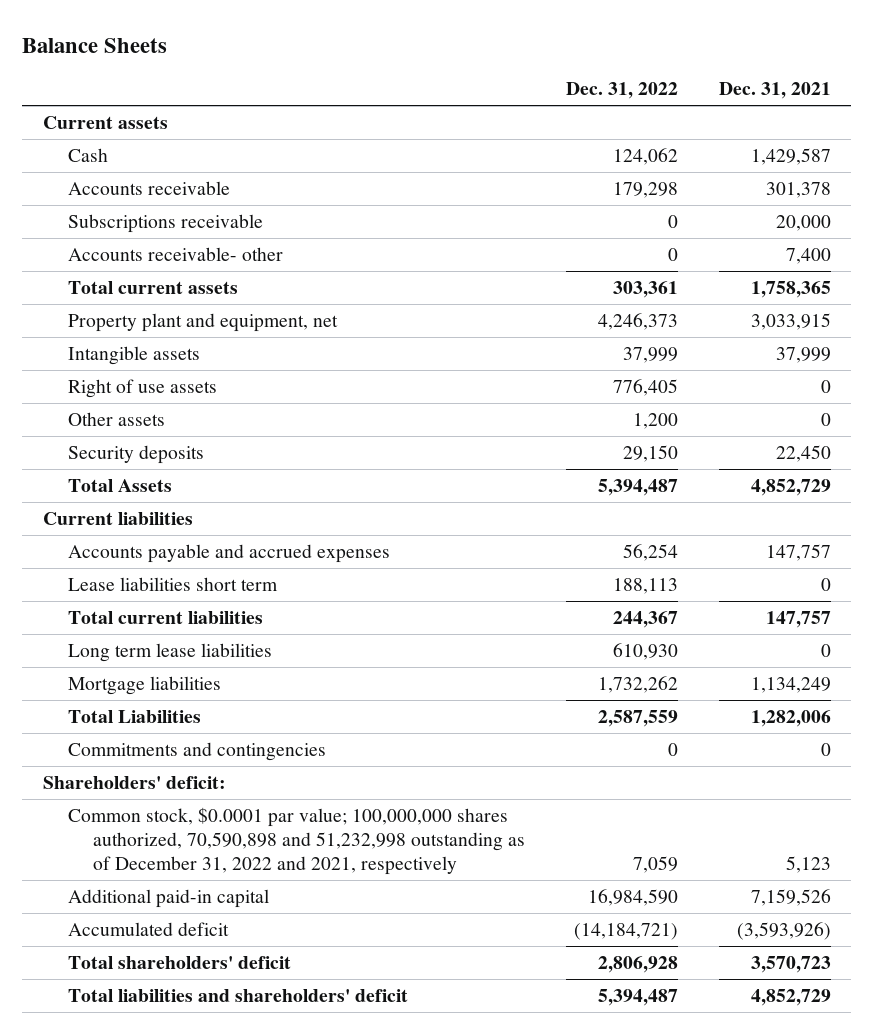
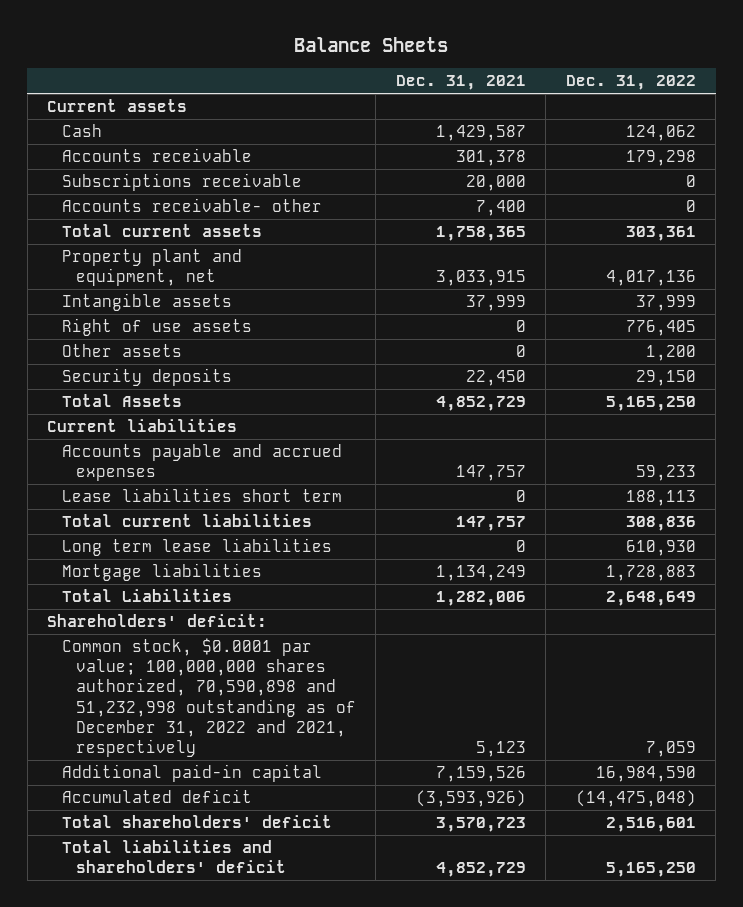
- | Dec. 31, 2022 | Dec. 31, 2021
+ | Dec. 31, 2021 | Dec. 31, 2022
- Property plant and equipment, net | 4,246,373 | 3,033,915
+ Property plant and equipment, net | 3,033,915 | 4,017,136
- Total Assets | 5,394,487 | 4,852,729
+ Total Assets | 4,852,729 | 5,165,250
- Accounts payable and accrued expenses | 56,254 | 147,757
+ Accounts payable and accrued expenses | 147,757 | 59,233
- Total current liabilities | 244,367 | 147,757
+ Total current liabilities | 147,757 | 308,836
- Mortgage liabilities | 1,732,262 | 1,134,249
- Total Liabilities | 2,587,559 | 1,282,006
- Commitments and contingencies | 0 | 0
+ Mortgage liabilities | 1,134,249 | 1,728,883
+ Total Liabilities | 1,282,006 | 2,648,649
- Accumulated deficit | (14,184,721) | (3,593,926)
- Total shareholders' deficit | 2,806,928 | 3,570,723
- Total liabilities and shareholders' deficit | 5,394,487 | 4,852,729
+ Accumulated deficit | (3,593,926) | (14,475,048)
+ Total shareholders' deficit | 3,570,723 | 2,516,601
+ Total liabilities and shareholders' deficit | 4,852,729 | 5,165,250

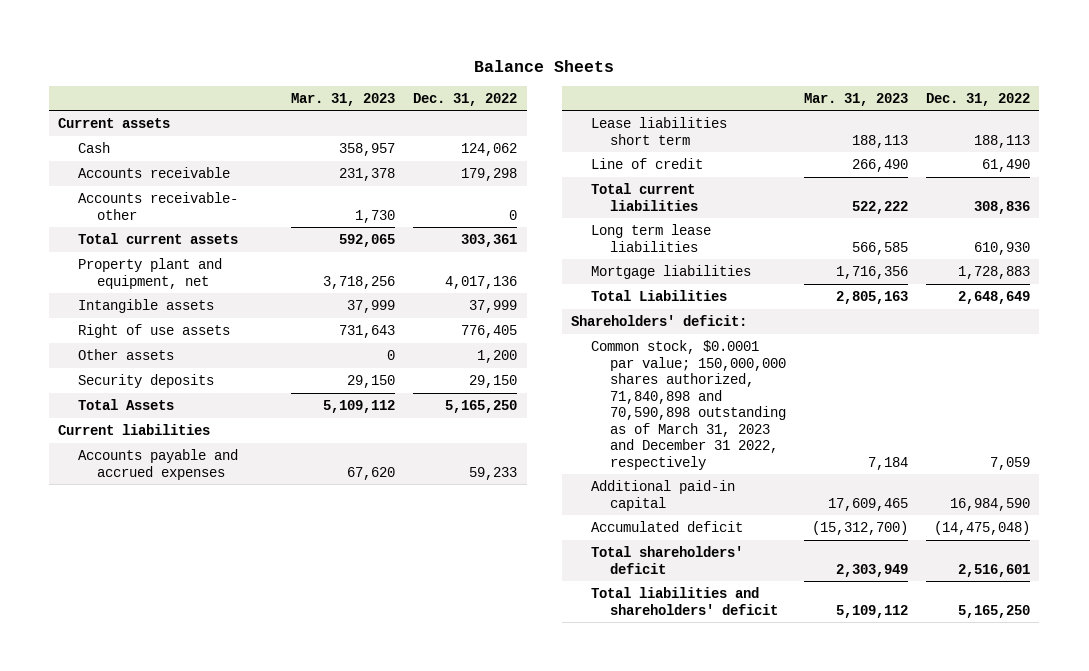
- | Dec. 31, 2021 | Dec. 31, 2022
+ | Mar. 31, 2023 | Dec. 31, 2022
- Subscriptions receivable | 20,000 | 0
+ Line of credit | 266,490 | 61,490
- Common stock, $0.0001 par value; 100,000,000 shares authorized, 70,590,898 and 51,232,998 outstanding as of December 31, 2022 and 2021, respectively | 5,123 | 7,059
+ Common stock, $0.0001 par value; 150,000,000 shares authorized, 71,840,898 and 70,590,898 outstanding as of March 31, 2023 and December 31 2022, respectively | 7,184 | 7,059

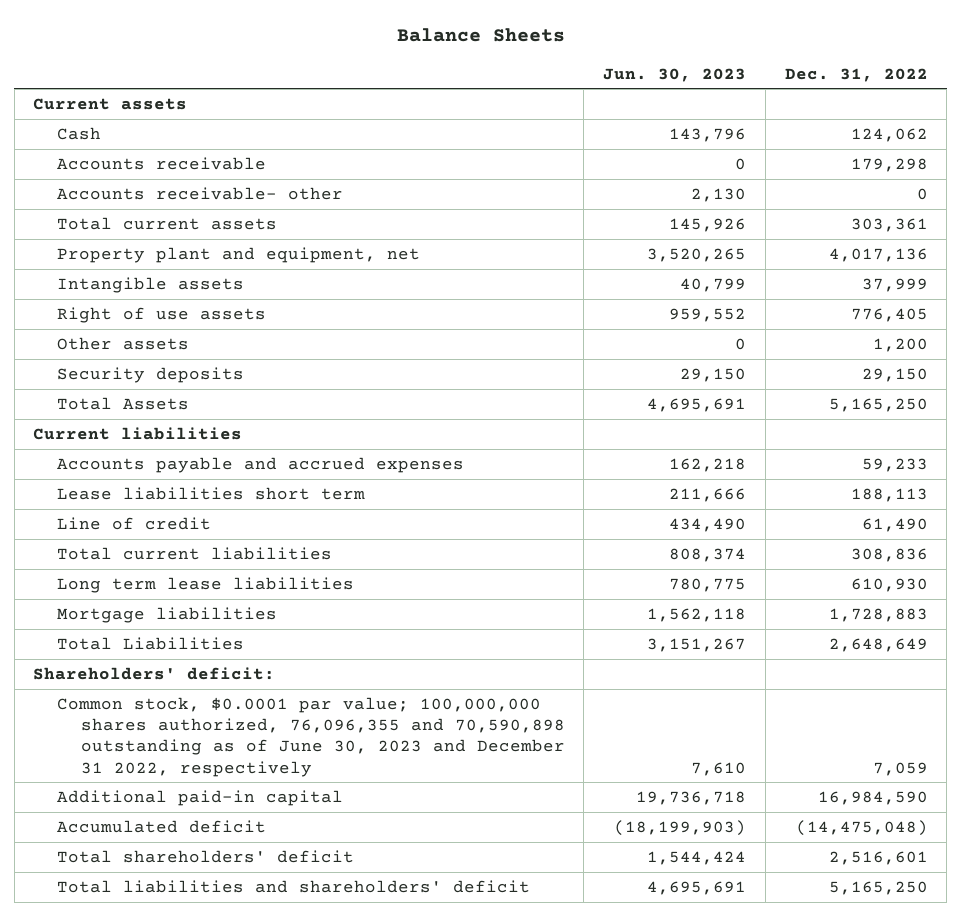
- | Mar. 31, 2023 | Dec. 31, 2022
+ | Jun. 30, 2023 | Dec. 31, 2022
- Common stock, $0.0001 par value; 150,000,000 shares authorized, 71,840,898 and 70,590,898 outstanding as of March 31, 2023 and December 31 2022, respectively | 7,184 | 7,059
+ Common stock, $0.0001 par value; 100,000,000 shares authorized, 76,096,355 and 70,590,898 outstanding as of June 30, 2023 and December 31 2022, respectively | 7,610 | 7,059

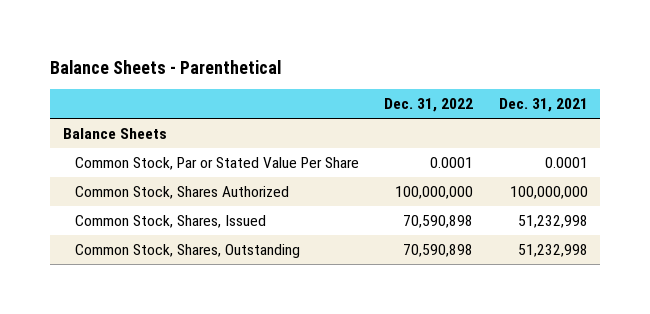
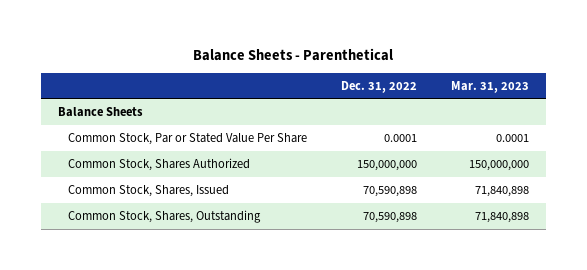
- | Dec. 31, 2022 | Dec. 31, 2021
+ | Dec. 31, 2022 | Mar. 31, 2023
- Common Stock, Shares Authorized | 100,000,000 | 100,000,000
+ Common Stock, Shares Authorized | 150,000,000 | 150,000,000

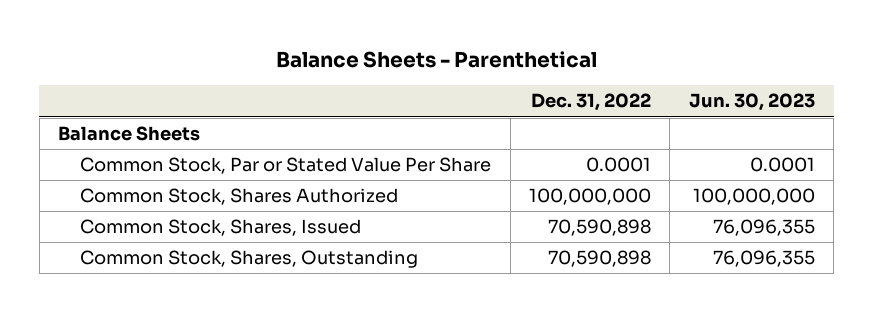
- | Dec. 31, 2022 | Mar. 31, 2023
+ | Dec. 31, 2022 | Jun. 30, 2023
- Common Stock, Shares Authorized | 150,000,000 | 150,000,000
+ Common Stock, Shares Authorized | 100,000,000 | 100,000,000

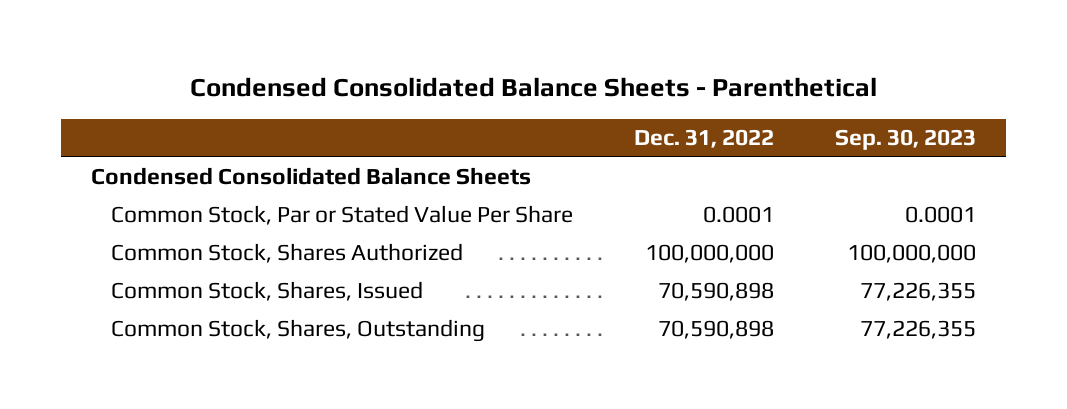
- Balance Sheets - Parenthetical
+ Condensed Consolidated Balance Sheets - Parenthetical
- | Dec. 31, 2022 | Jun. 30, 2023
+ | Dec. 31, 2022 | Sep. 30, 2023
- Balance Sheets
+ Condensed Consolidated Balance Sheets

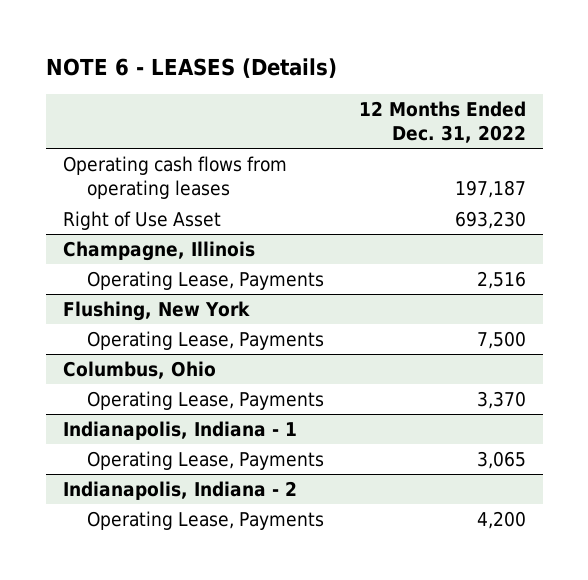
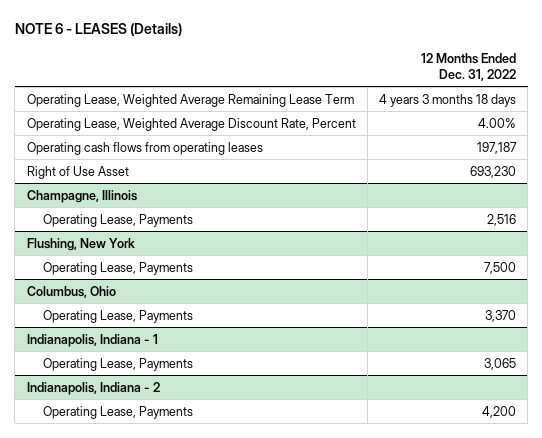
+ Operating Lease, Weighted Average Remaining Lease Term | 4 years 3 months 18 days
+ Operating Lease, Weighted Average Discount Rate, Percent | 4.00%

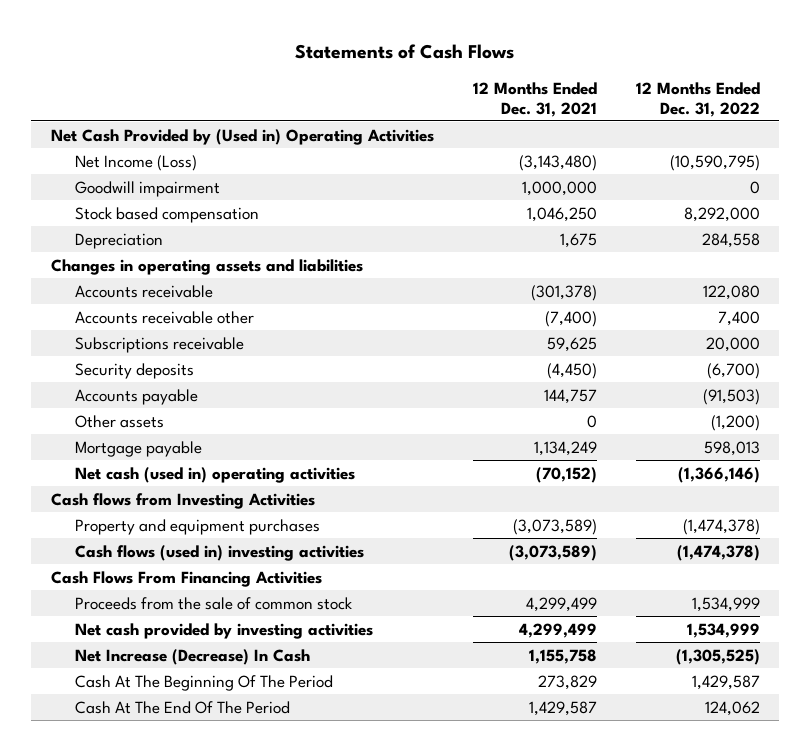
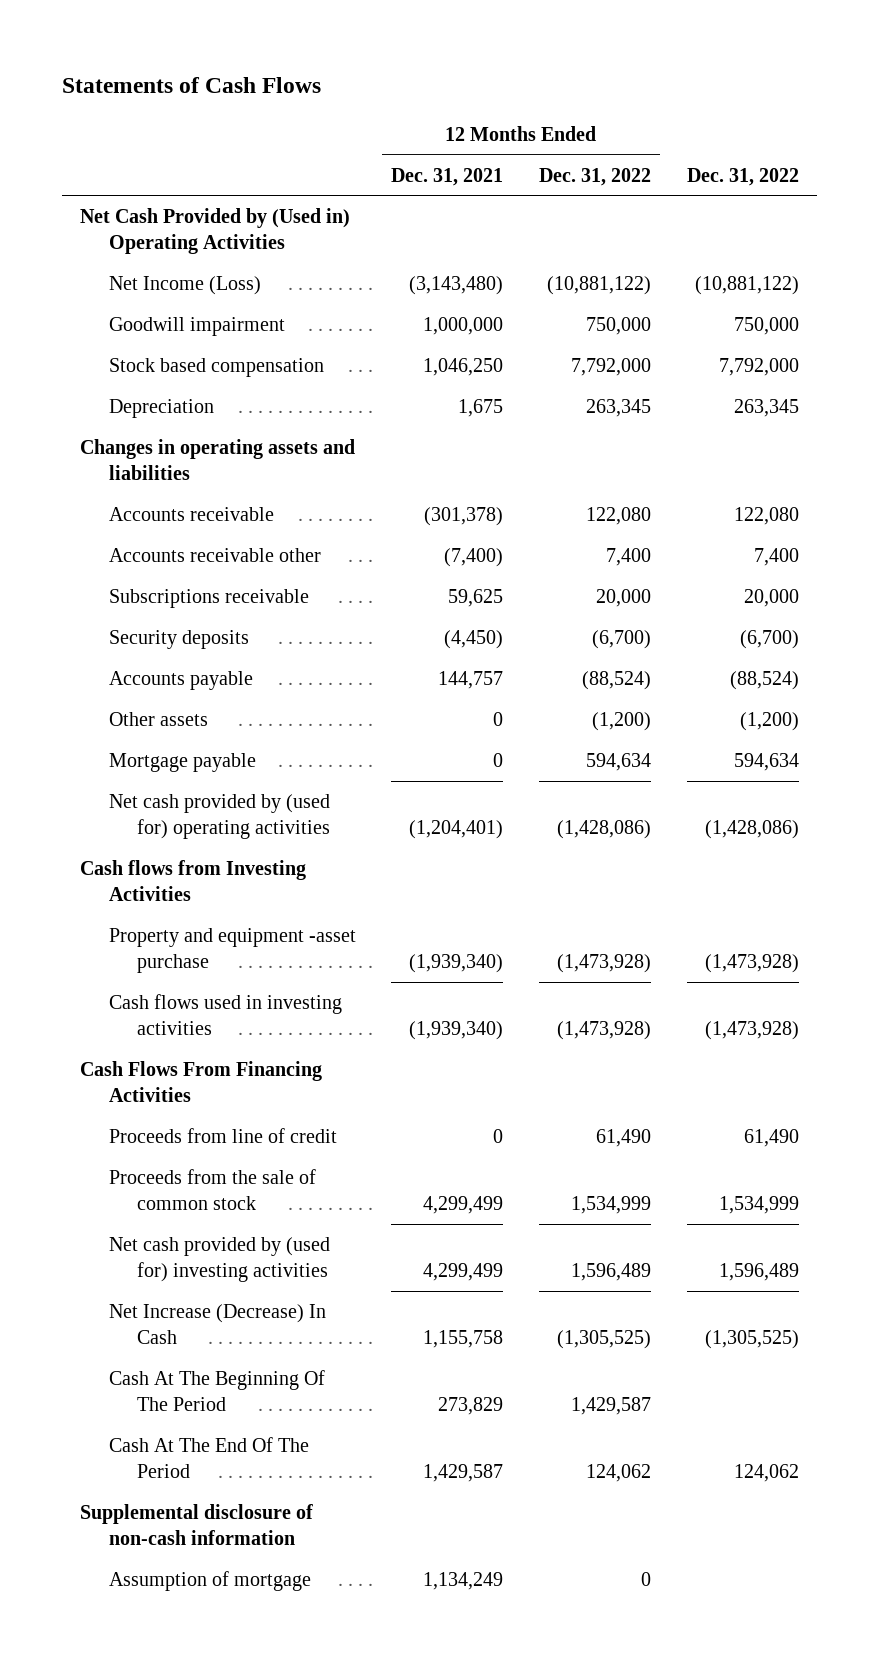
- | 12 Months Ended Dec. 31, 2021 | 12 Months Ended Dec. 31, 2022
+ | 12 Months Ended Dec. 31, 2021 | 12 Months Ended Dec. 31, 2022 | Dec. 31, 2022
- Net Income (Loss) | (3,143,480) | (10,590,795)
- Goodwill impairment | 1,000,000 | 0
- Stock based compensation | 1,046,250 | 8,292,000
- Depreciation | 1,675 | 284,558
+ Net Income (Loss) | (3,143,480) | (10,881,122) | (10,881,122)
+ Goodwill impairment | 1,000,000 | 750,000 | 750,000
+ Stock based compensation | 1,046,250 | 7,792,000 | 7,792,000
+ Depreciation | 1,675 | 263,345 | 263,345
- Accounts payable | 144,757 | (91,503)
+ Accounts payable | 144,757 | (88,524) | (88,524)
- Mortgage payable | 1,134,249 | 598,013
- Net cash (used in) operating activities | (70,152) | (1,366,146)
+ Mortgage payable | 0 | 594,634 | 594,634
+ Net cash provided by (used for) operating activities | (1,204,401) | (1,428,086) | (1,428,086)
- Property and equipment purchases | (3,073,589) | (1,474,378)
- Cash flows (used in) investing activities | (3,073,589) | (1,474,378)
+ Property and equipment -asset purchase | (1,939,340) | (1,473,928) | (1,473,928)
+ Cash flows used in investing activities | (1,939,340) | (1,473,928) | (1,473,928)
+ Proceeds from line of credit | 0 | 61,490 | 61,490
- Net cash provided by investing activities | 4,299,499 | 1,534,999
+ Net cash provided by (used for) investing activities | 4,299,499 | 1,596,489 | 1,596,489
+ Supplemental disclosure of non-cash information
+ Assumption of mortgage | 1,134,249 | 0 |

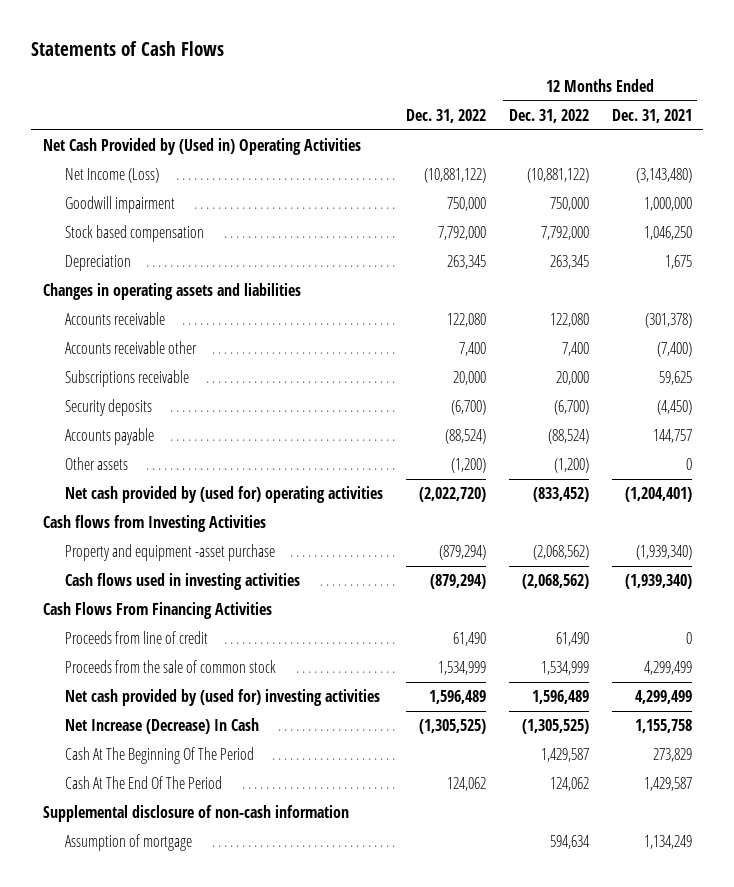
- | 12 Months Ended Dec. 31, 2021 | 12 Months Ended Dec. 31, 2022 | Dec. 31, 2022
+ | Dec. 31, 2022 | 12 Months Ended Dec. 31, 2022 | 12 Months Ended Dec. 31, 2021
- Mortgage payable | 0 | 594,634 | 594,634
- Net cash provided by (used for) operating activities | (1,204,401) | (1,428,086) | (1,428,086)
+ Net cash provided by (used for) operating activities | (2,022,720) | (833,452) | (1,204,401)
- Property and equipment -asset purchase | (1,939,340) | (1,473,928) | (1,473,928)
- Cash flows used in investing activities | (1,939,340) | (1,473,928) | (1,473,928)
+ Property and equipment -asset purchase | (879,294) | (2,068,562) | (1,939,340)
+ Cash flows used in investing activities | (879,294) | (2,068,562) | (1,939,340)
- Assumption of mortgage | 1,134,249 | 0 |
+ Assumption of mortgage | | 594,634 | 1,134,249

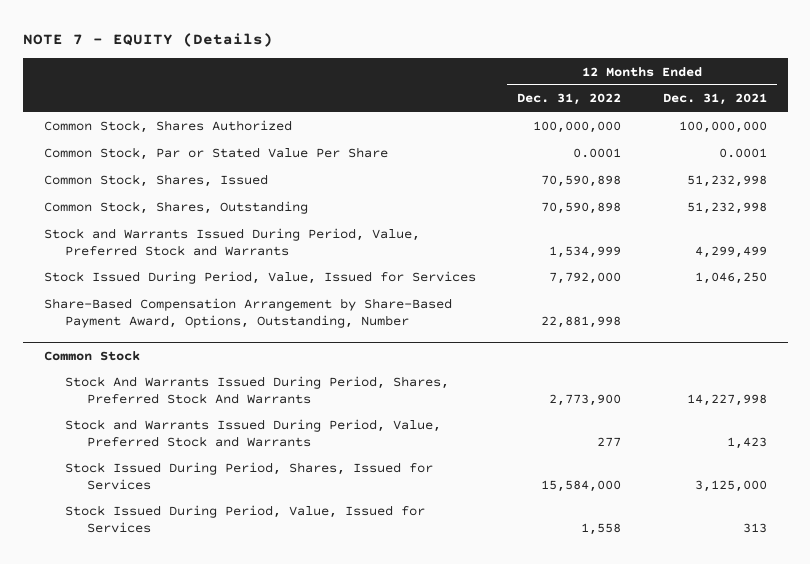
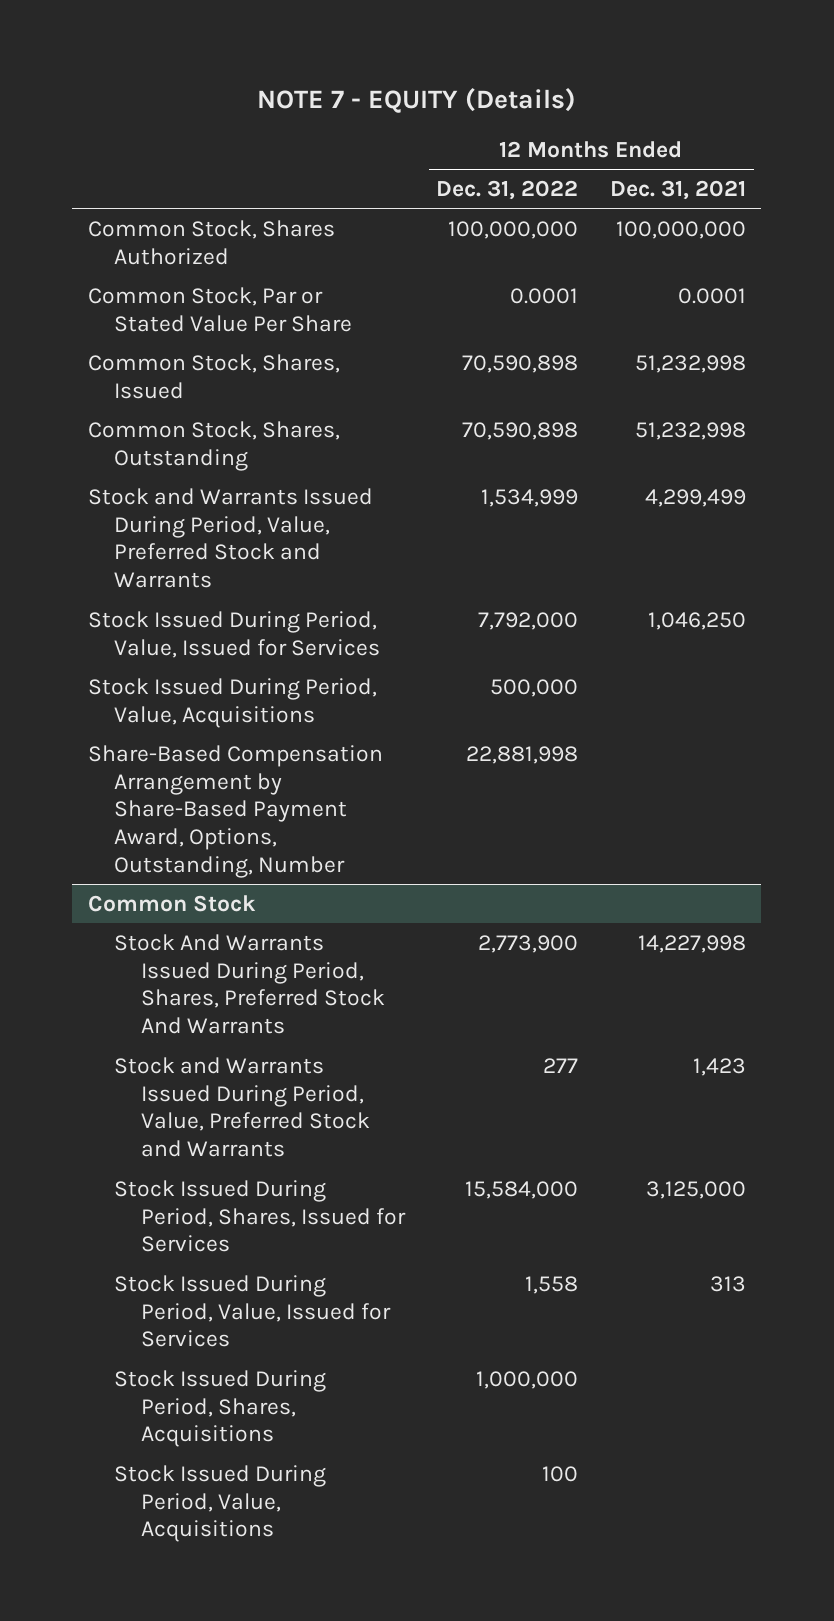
+ Stock Issued During Period, Value, Acquisitions | 500,000 |
@ Common Stock
+ Stock Issued During Period, Shares, Acquisitions | 1,000,000 |
+ Stock Issued During Period, Value, Acquisitions | 100 |

